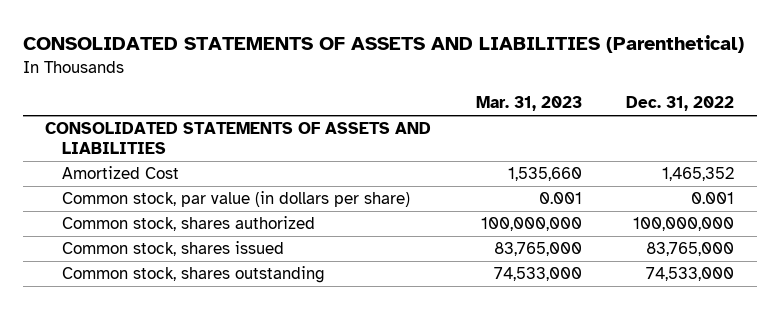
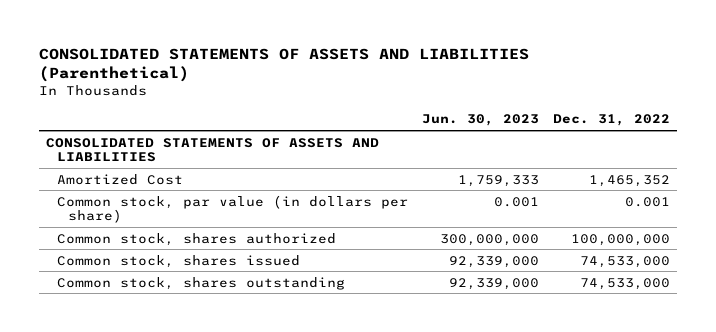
- | Mar. 31, 2023 | Dec. 31, 2022
+ | Jun. 30, 2023 | Dec. 31, 2022
- Common stock, shares issued | 83,765,000 | 83,765,000
+ Common stock, shares issued | 92,339,000 | 74,533,000

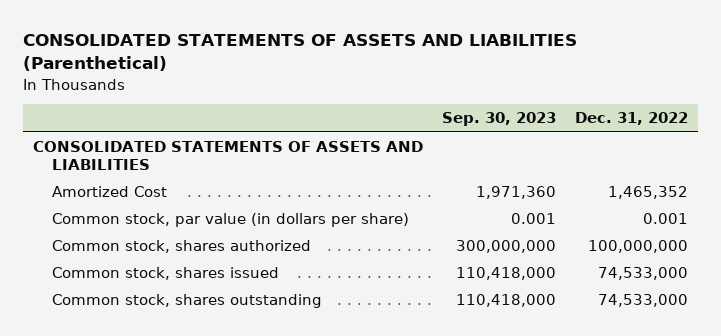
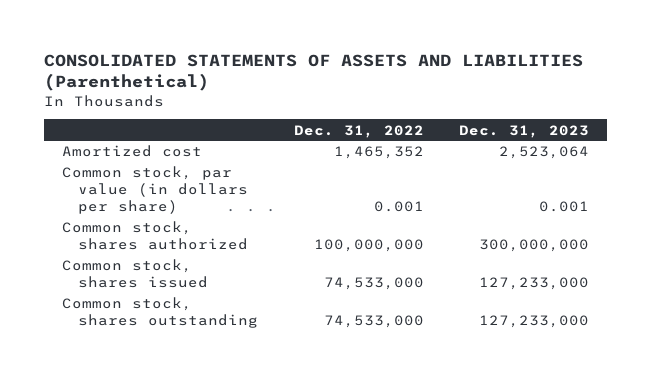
- | Sep. 30, 2023 | Dec. 31, 2022
+ | Dec. 31, 2022 | Dec. 31, 2023
- CONSOLIDATED STATEMENTS OF ASSETS AND LIABILITIES
- Amortized Cost | 1,971,360 | 1,465,352
+ Amortized cost | 1,465,352 | 2,523,064

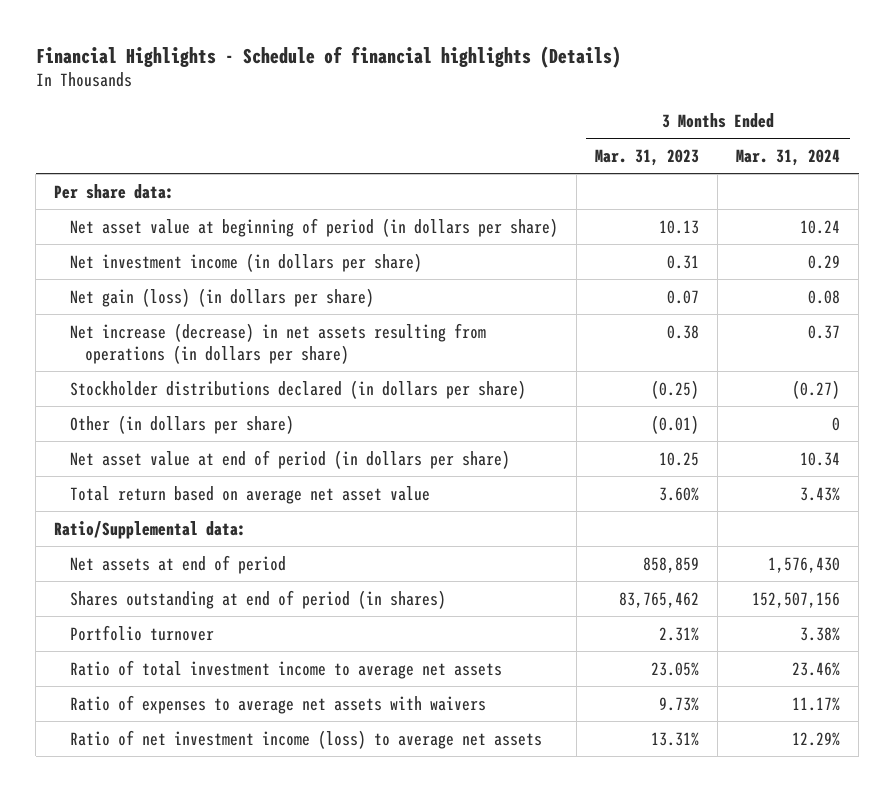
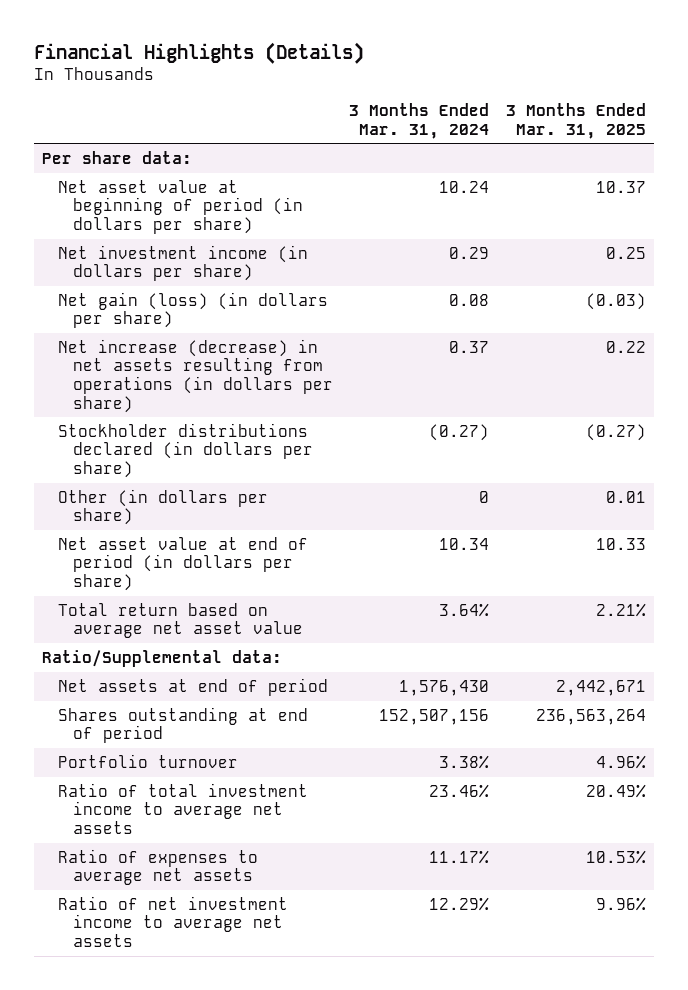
- Financial Highlights - Schedule of financial highlights (Details)
+ Financial Highlights (Details)
- | 3 Months Ended Mar. 31, 2023 | 3 Months Ended Mar. 31, 2024
+ | 3 Months Ended Mar. 31, 2024 | 3 Months Ended Mar. 31, 2025
- Total return based on average net asset value | 3.60% | 3.43%
+ Total return based on average net asset value | 3.64% | 2.21%
- Shares outstanding at end of period (in shares) | 83,765,462 | 152,507,156
+ Shares outstanding at end of period | 152,507,156 | 236,563,264
- Ratio of expenses to average net assets with waivers | 9.73% | 11.17%
- Ratio of net investment income (loss) to average net assets | 13.31% | 12.29%
+ Ratio of expenses to average net assets | 11.17% | 10.53%
+ Ratio of net investment income to average net assets | 12.29% | 9.96%

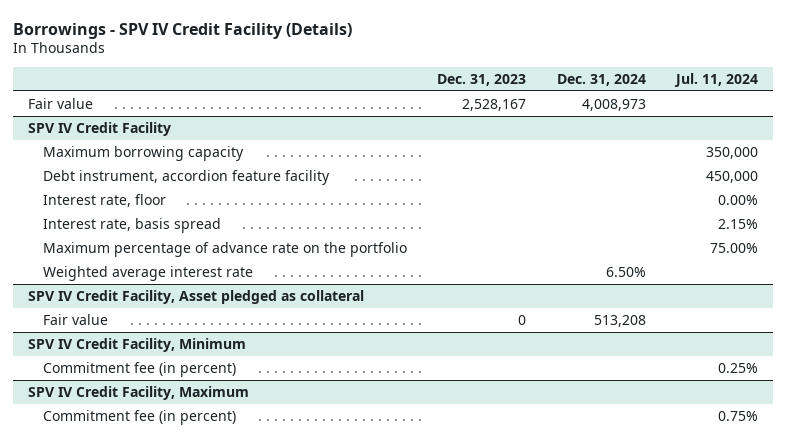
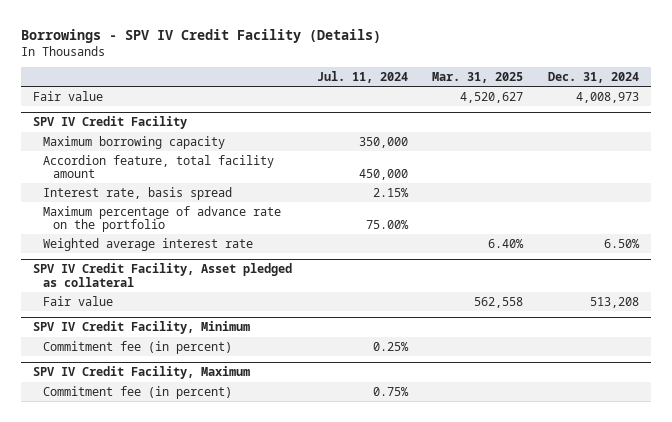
- | Dec. 31, 2023 | Dec. 31, 2024 | Jul. 11, 2024
+ | Jul. 11, 2024 | Mar. 31, 2025 | Dec. 31, 2024
@ SPV IV Credit Facility
- Debt instrument, accordion feature facility | | | 450,000
- Interest rate, floor | | | 0.00%
+ Accordion feature, total facility amount | 450,000 | |

